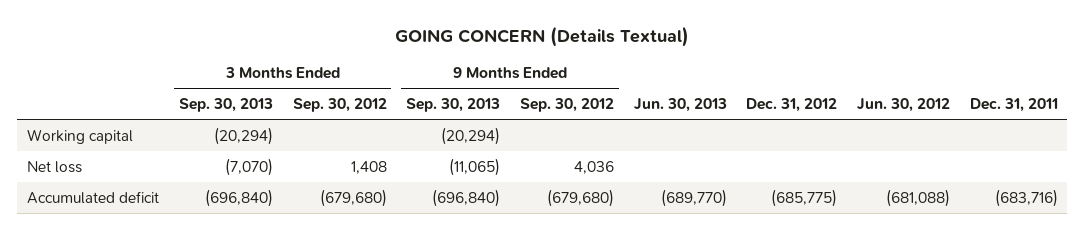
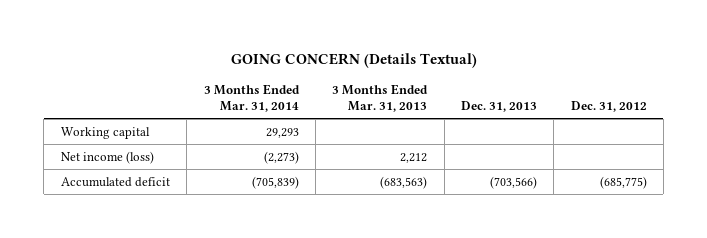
- | 3 Months Ended Sep. 30, 2013 | 3 Months Ended Sep. 30, 2012 | 9 Months Ended Sep. 30, 2013 | 9 Months Ended Sep. 30, 2012 | Jun. 30, 2013 | Dec. 31, 2012 | Jun. 30, 2012 | Dec. 31, 2011
+ | 3 Months Ended Mar. 31, 2014 | 3 Months Ended Mar. 31, 2013 | Dec. 31, 2013 | Dec. 31, 2012
- Net loss | (7,070) | 1,408 | (11,065) | 4,036 | | | |
+ Net income (loss) | (2,273) | 2,212 | |

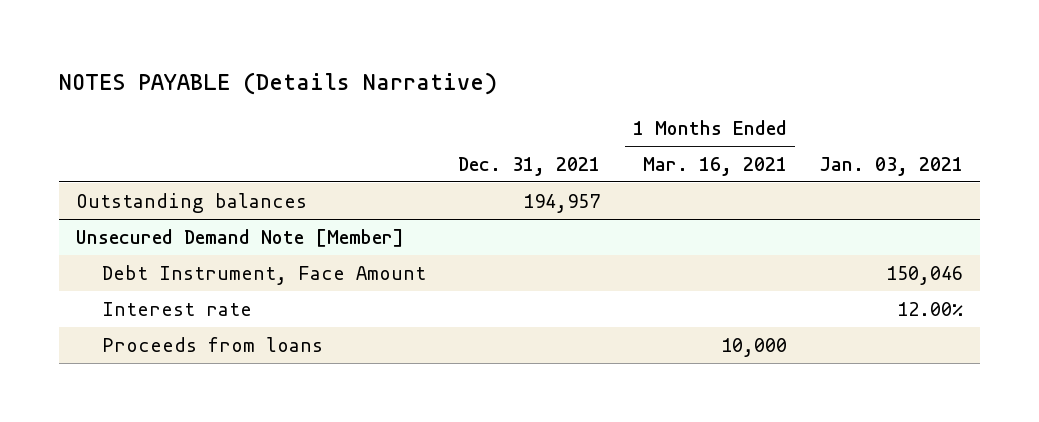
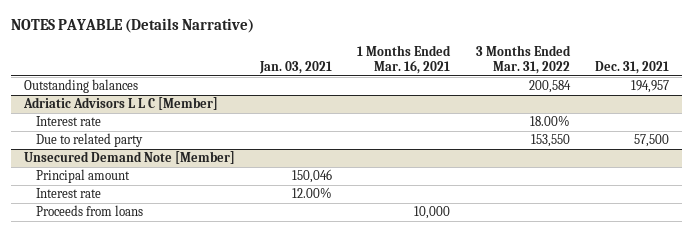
- | Dec. 31, 2021 | 1 Months Ended Mar. 16, 2021 | Jan. 03, 2021
+ | Jan. 03, 2021 | 1 Months Ended Mar. 16, 2021 | 3 Months Ended Mar. 31, 2022 | Dec. 31, 2021
+ Adriatic Advisors L L C [Member]
+ Interest rate | | | 18.00% |
+ Due to related party | | | 153,550 | 57,500
@ Unsecured Demand Note [Member]
- Debt Instrument, Face Amount | | | 150,046
+ Principal amount | 150,046 | | |

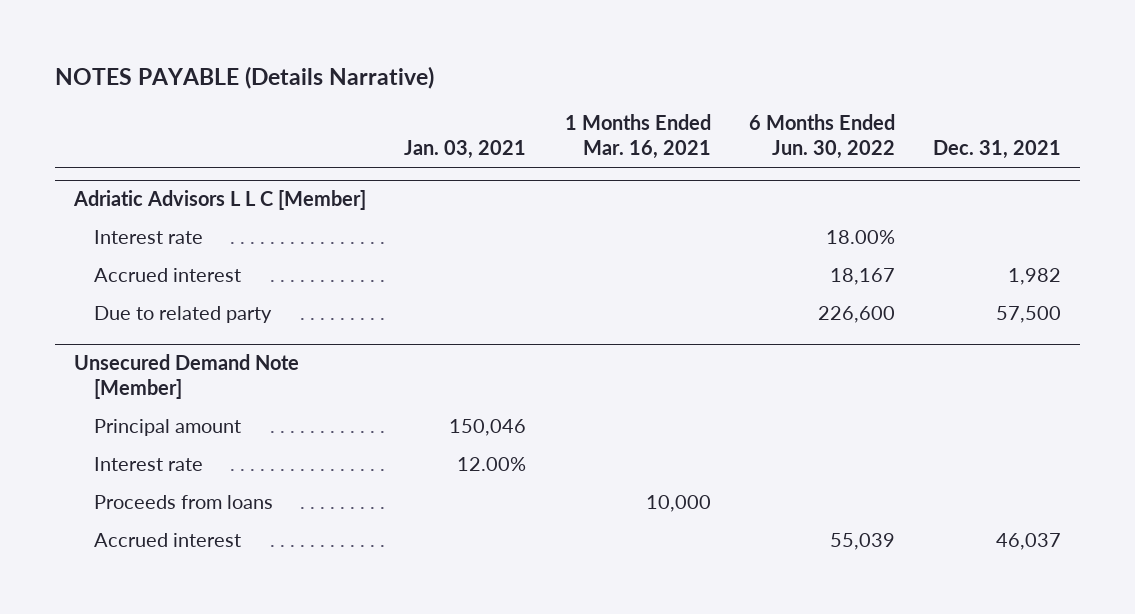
- | Jan. 03, 2021 | 1 Months Ended Mar. 16, 2021 | 3 Months Ended Mar. 31, 2022 | Dec. 31, 2021
+ | Jan. 03, 2021 | 1 Months Ended Mar. 16, 2021 | 6 Months Ended Jun. 30, 2022 | Dec. 31, 2021
- Outstanding balances | | | 200,584 | 194,957
@ Adriatic Advisors L L C [Member]
+ Accrued interest | | | 18,167 | 1,982
@ Unsecured Demand Note [Member]
+ Accrued interest | | | 55,039 | 46,037

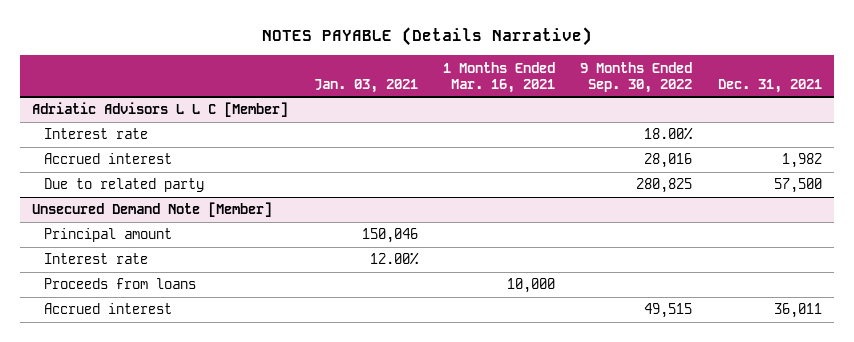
- | Jan. 03, 2021 | 1 Months Ended Mar. 16, 2021 | 6 Months Ended Jun. 30, 2022 | Dec. 31, 2021
+ | Jan. 03, 2021 | 1 Months Ended Mar. 16, 2021 | 9 Months Ended Sep. 30, 2022 | Dec. 31, 2021
@ Unsecured Demand Note [Member]
- Accrued interest | | | 55,039 | 46,037
+ Accrued interest | | | 49,515 | 36,011

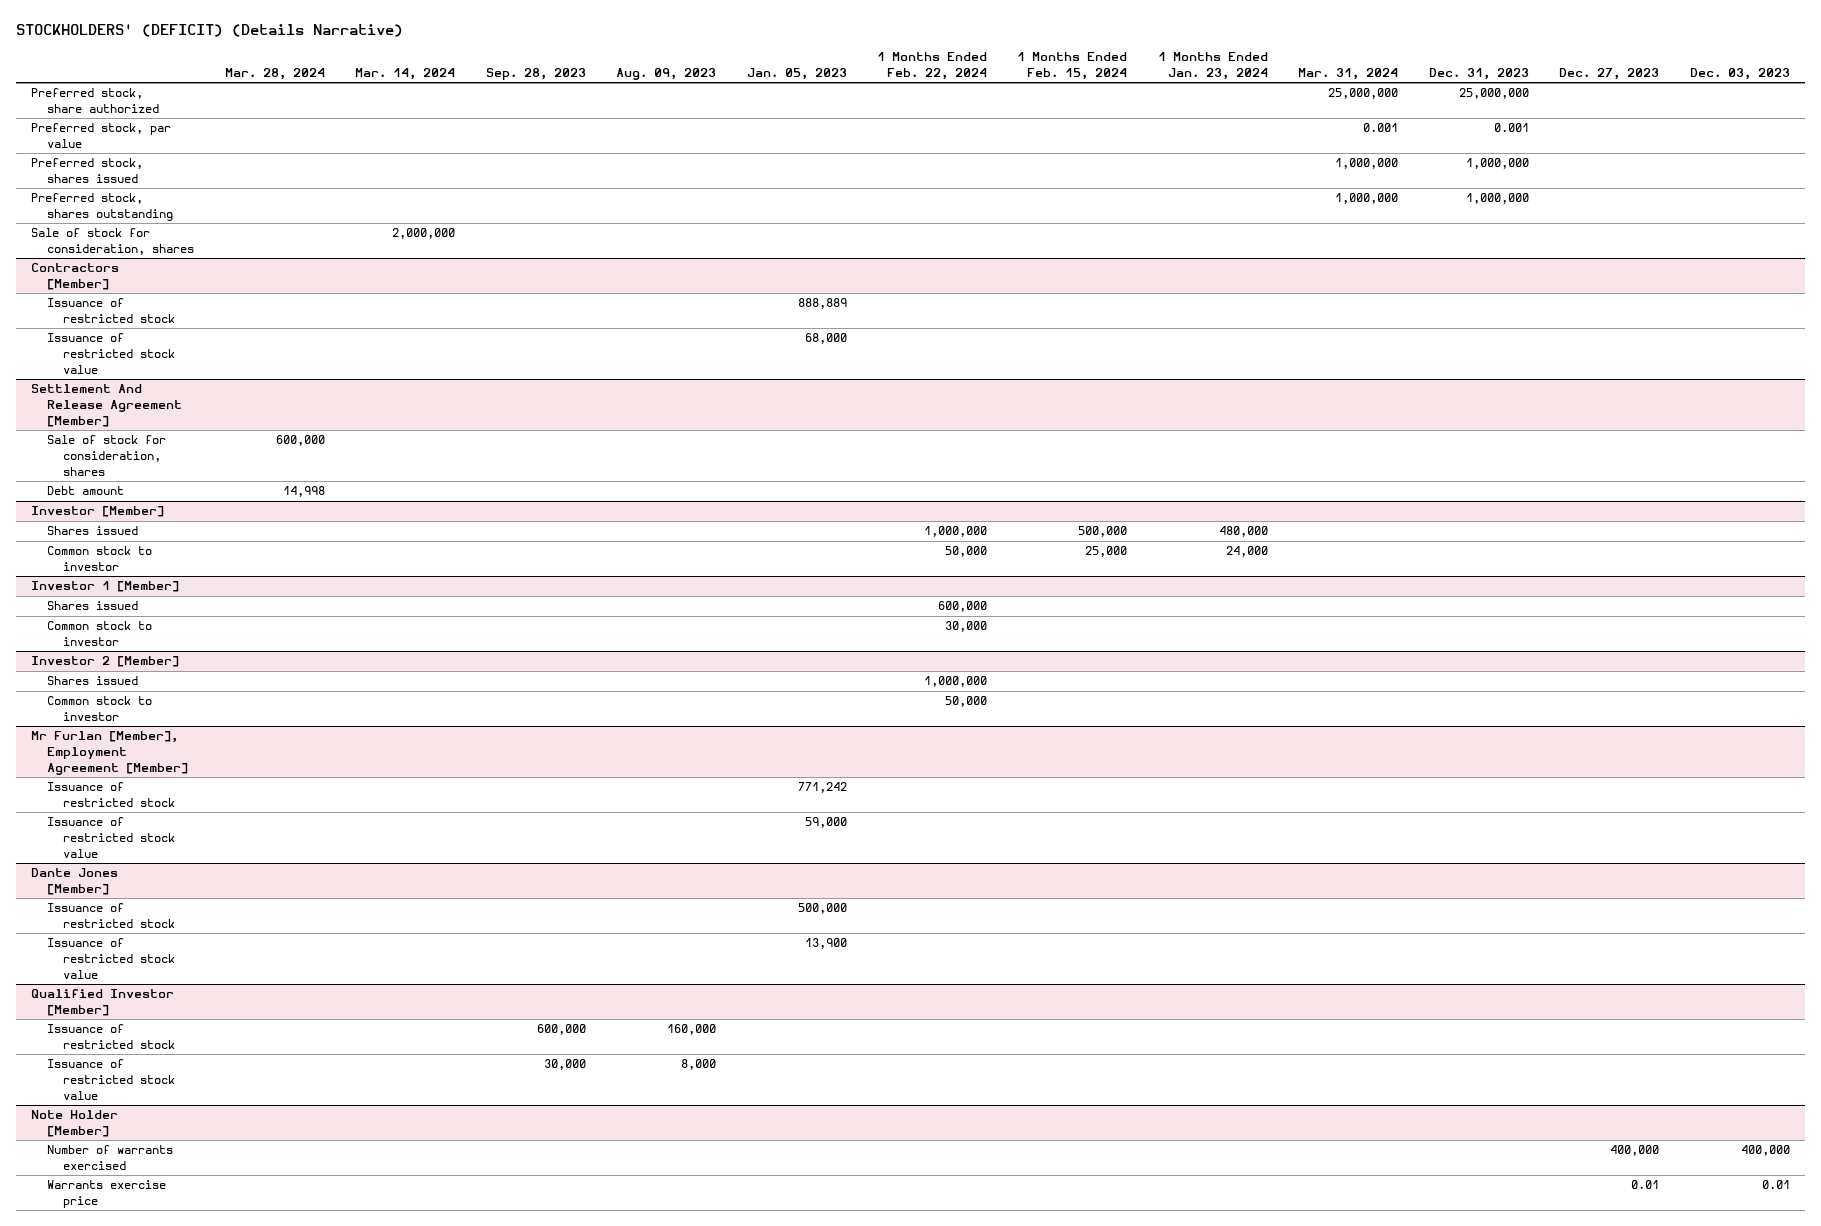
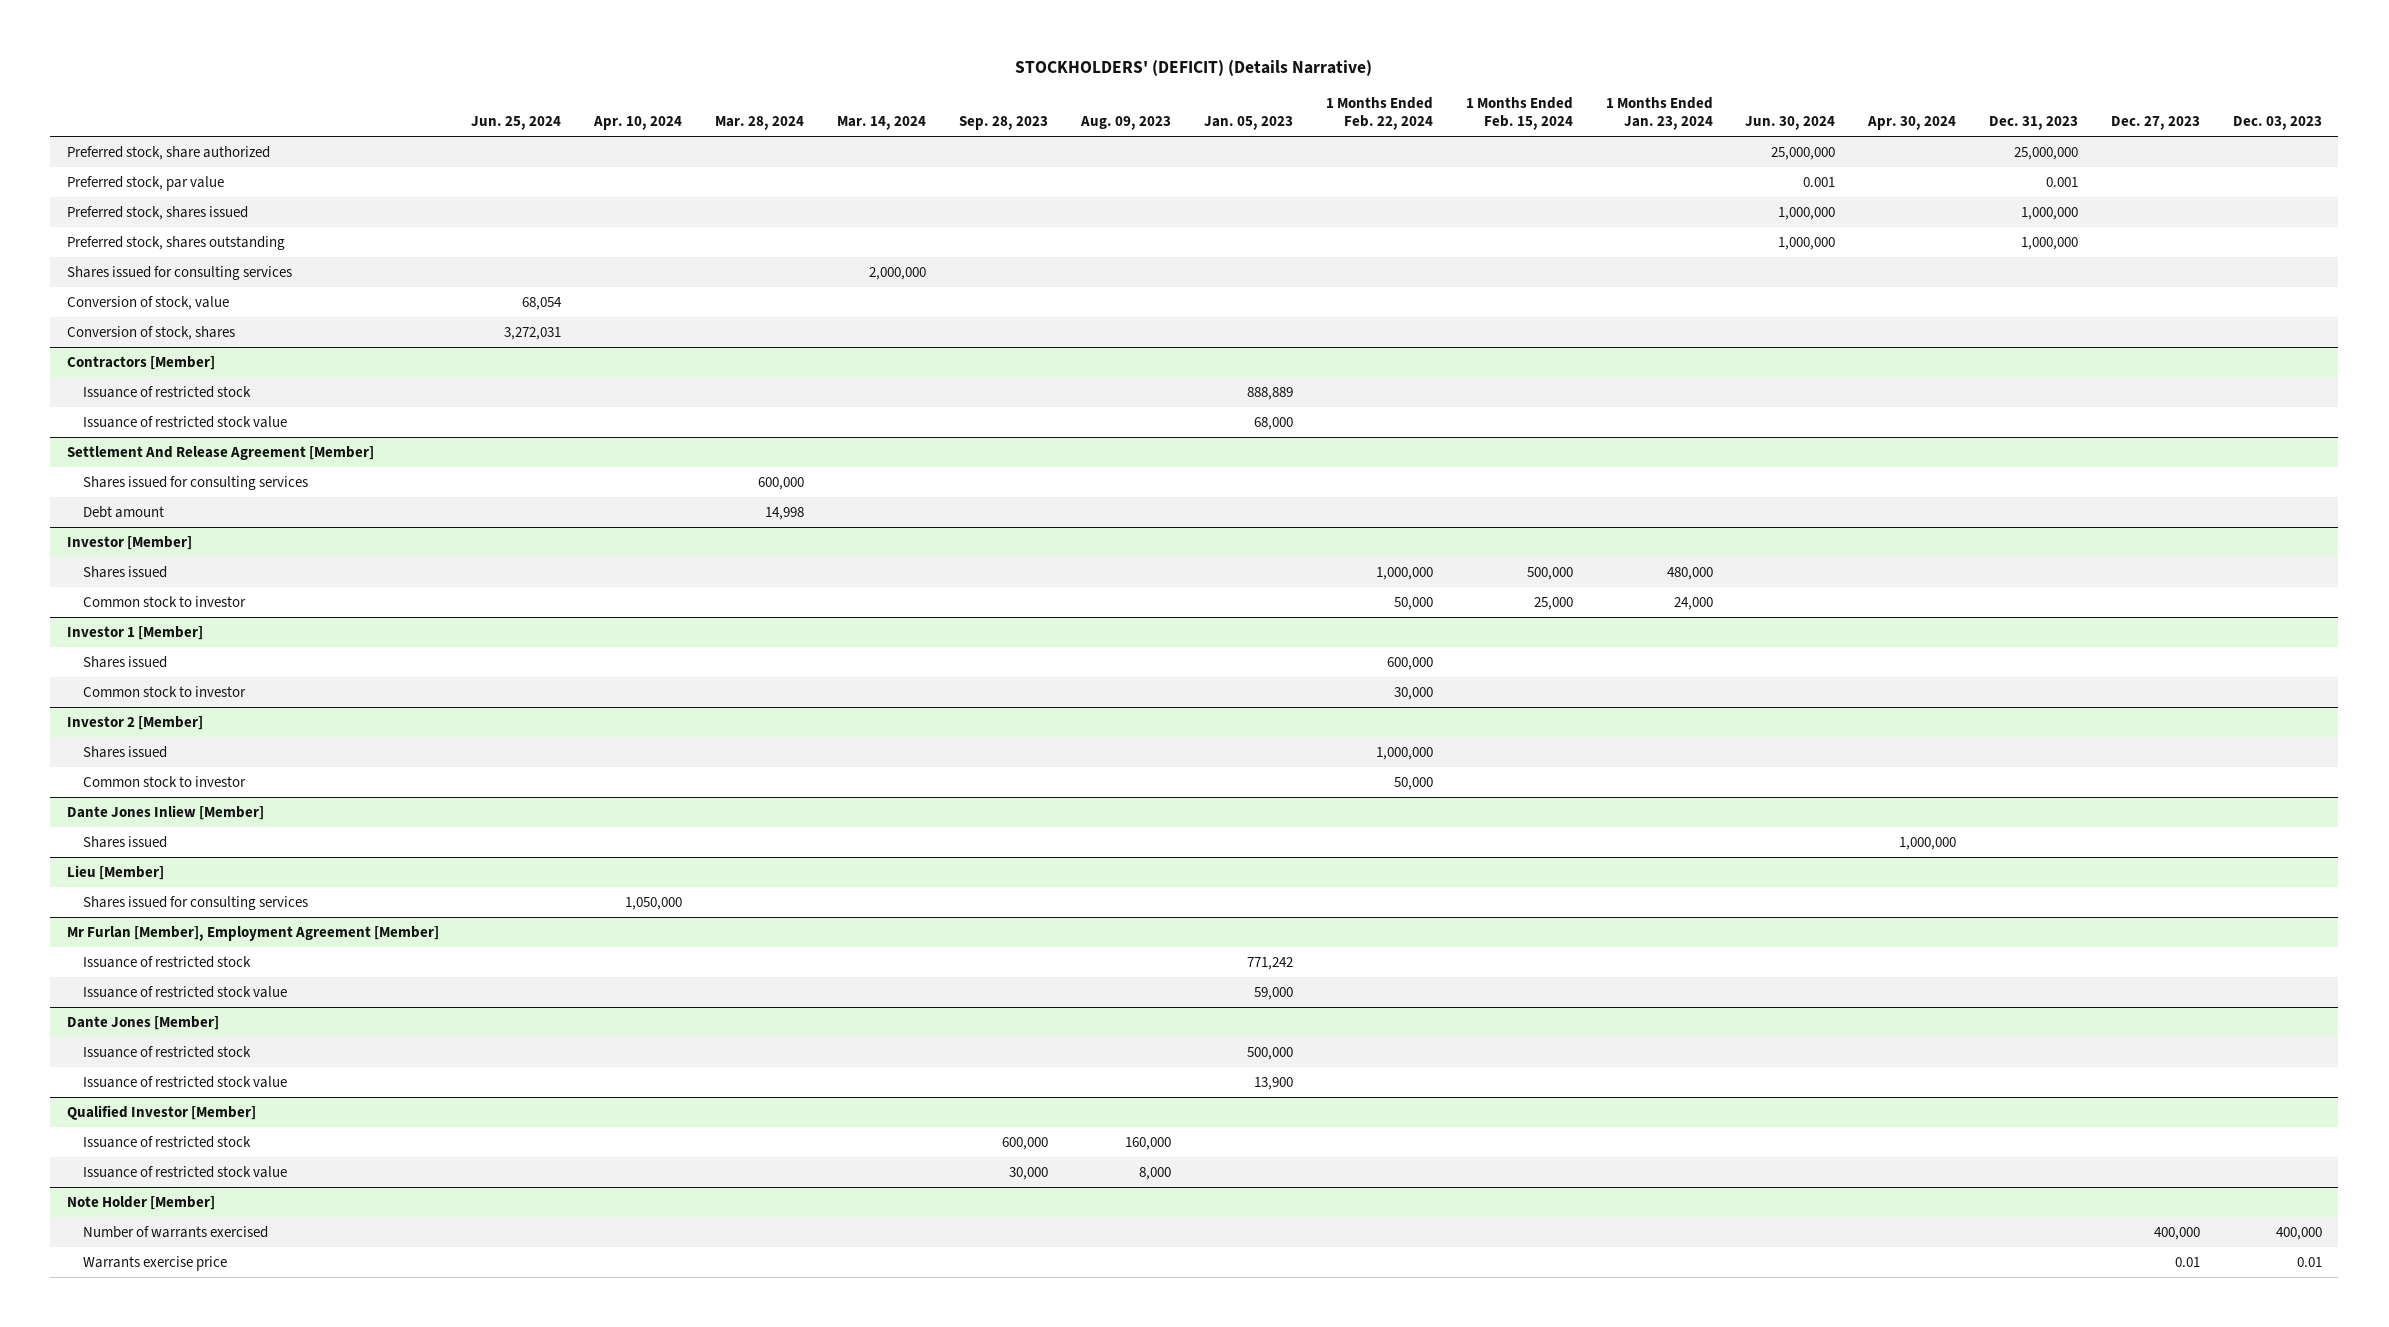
- | Mar. 28, 2024 | Mar. 14, 2024 | Sep. 28, 2023 | Aug. 09, 2023 | Jan. 05, 2023 | 1 Months Ended Feb. 22, 2024 | 1 Months Ended Feb. 15, 2024 | 1 Months Ended Jan. 23, 2024 | Mar. 31, 2024 | Dec. 31, 2023 | Dec. 27, 2023 | Dec. 03, 2023
+ | Jun. 25, 2024 | Apr. 10, 2024 | Mar. 28, 2024 | Mar. 14, 2024 | Sep. 28, 2023 | Aug. 09, 2023 | Jan. 05, 2023 | 1 Months Ended Feb. 22, 2024 | 1 Months Ended Feb. 15, 2024 | 1 Months Ended Jan. 23, 2024 | Jun. 30, 2024 | Apr. 30, 2024 | Dec. 31, 2023 | Dec. 27, 2023 | Dec. 03, 2023
- Sale of stock for consideration, shares | | 2,000,000 | | | | | | | | | |
+ Shares issued for consulting services | | | | 2,000,000 | | | | | | | | | | |
+ Conversion of stock, value | 68,054 | | | | | | | | | | | | | |
+ Conversion of stock, shares | 3,272,031 | | | | | | | | | | | | | |
@ Settlement And Release Agreement [Member]
- Sale of stock for consideration, shares | 600,000 | | | | | | | | | | |
+ Shares issued for consulting services | | | 600,000 | | | | | | | | | | | |
+ Dante Jones Inliew [Member]
+ Shares issued | | | | | | | | | | | | 1,000,000 | | |
+ Lieu [Member]
+ Shares issued for consulting services | | 1,050,000 | | | | | | | | | | | | |

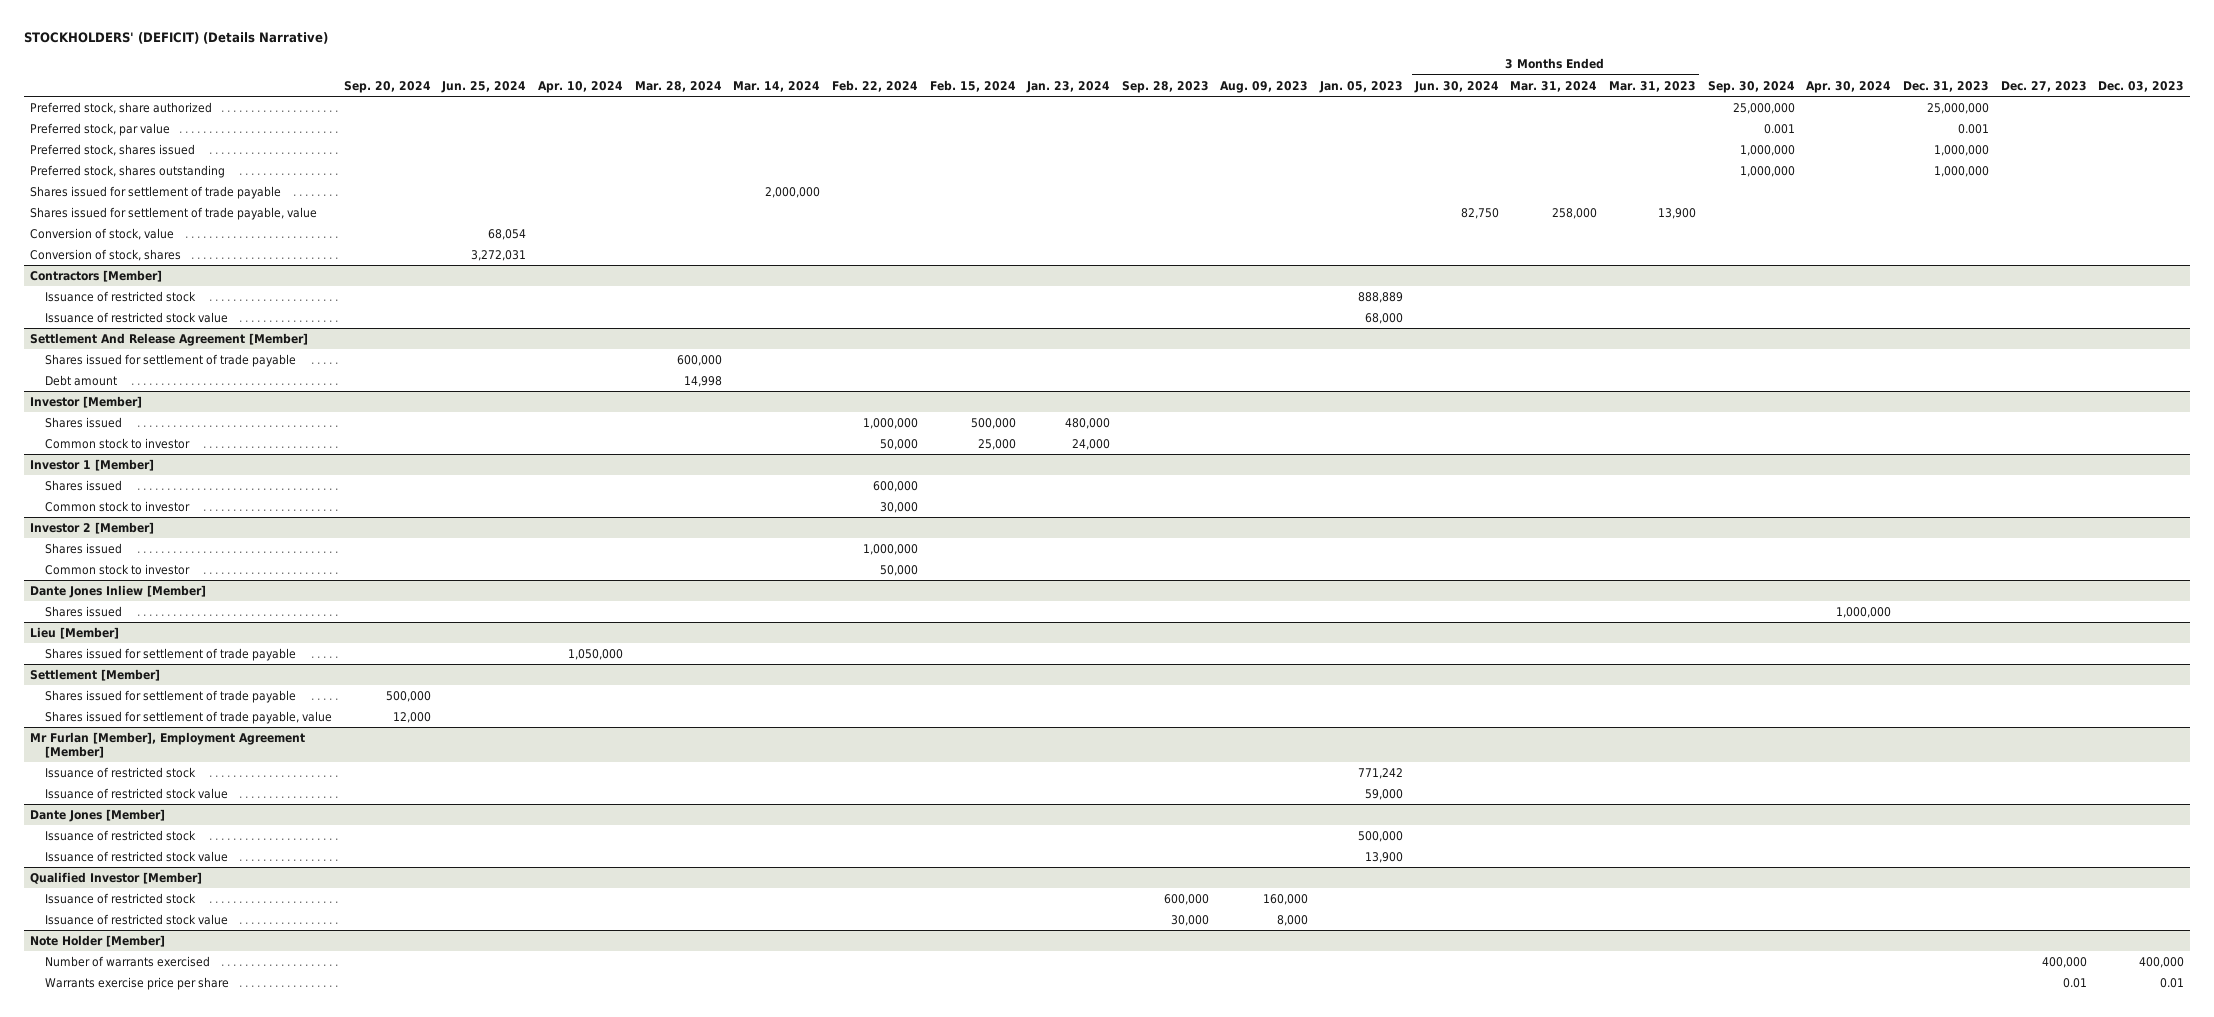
- | Jun. 25, 2024 | Apr. 10, 2024 | Mar. 28, 2024 | Mar. 14, 2024 | Sep. 28, 2023 | Aug. 09, 2023 | Jan. 05, 2023 | 1 Months Ended Feb. 22, 2024 | 1 Months Ended Feb. 15, 2024 | 1 Months Ended Jan. 23, 2024 | Jun. 30, 2024 | Apr. 30, 2024 | Dec. 31, 2023 | Dec. 27, 2023 | Dec. 03, 2023
+ | Sep. 20, 2024 | Jun. 25, 2024 | Apr. 10, 2024 | Mar. 28, 2024 | Mar. 14, 2024 | Feb. 22, 2024 | Feb. 15, 2024 | Jan. 23, 2024 | Sep. 28, 2023 | Aug. 09, 2023 | Jan. 05, 2023 | 3 Months Ended Jun. 30, 2024 | 3 Months Ended Mar. 31, 2024 | 3 Months Ended Mar. 31, 2023 | Sep. 30, 2024 | Apr. 30, 2024 | Dec. 31, 2023 | Dec. 27, 2023 | Dec. 03, 2023
- Shares issued for consulting services | | | | 2,000,000 | | | | | | | | | | |
+ Shares issued for settlement of trade payable | | | | | 2,000,000 | | | | | | | | | | | | | |
+ Shares issued for settlement of trade payable, value | | | | | | | | | | | | 82,750 | 258,000 | 13,900 | | | | |
@ Settlement And Release Agreement [Member]
- Shares issued for consulting services | | | 600,000 | | | | | | | | | | | |
+ Shares issued for settlement of trade payable | | | | 600,000 | | | | | | | | | | | | | | |
@ Lieu [Member]
- Shares issued for consulting services | | 1,050,000 | | | | | | | | | | | | |
+ Shares issued for settlement of trade payable | | | 1,050,000 | | | | | | | | | | | | | | | |
+ Settlement [Member]
+ Shares issued for settlement of trade payable | 500,000 | | | | | | | | | | | | | | | | | |
+ Shares issued for settlement of trade payable, value | 12,000 | | | | | | | | | | | | | | | | | |
@ Note Holder [Member]
- Warrants exercise price | | | | | | | | | | | | | | 0.01 | 0.01
+ Warrants exercise price per share | | | | | | | | | | | | | | | | | | 0.01 | 0.01

